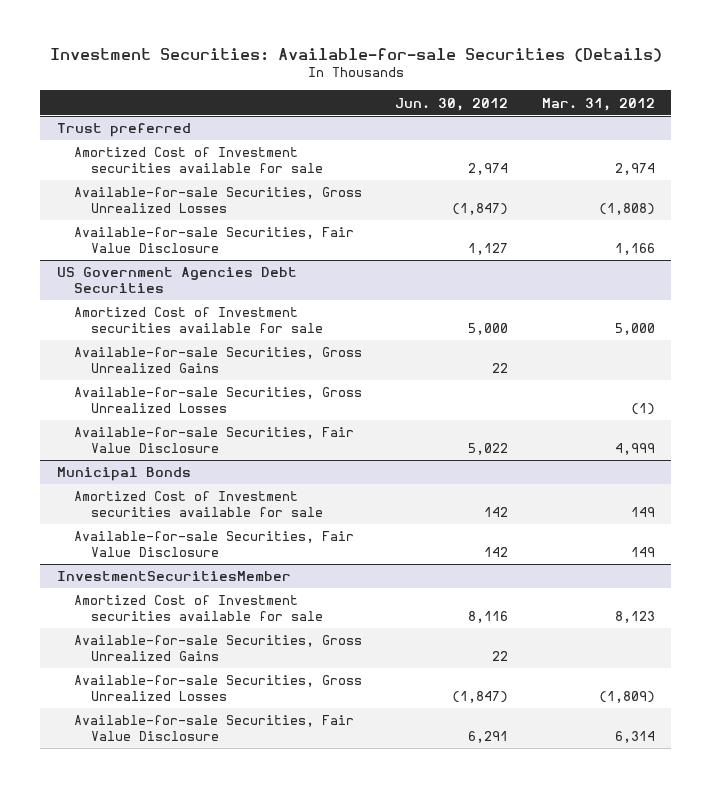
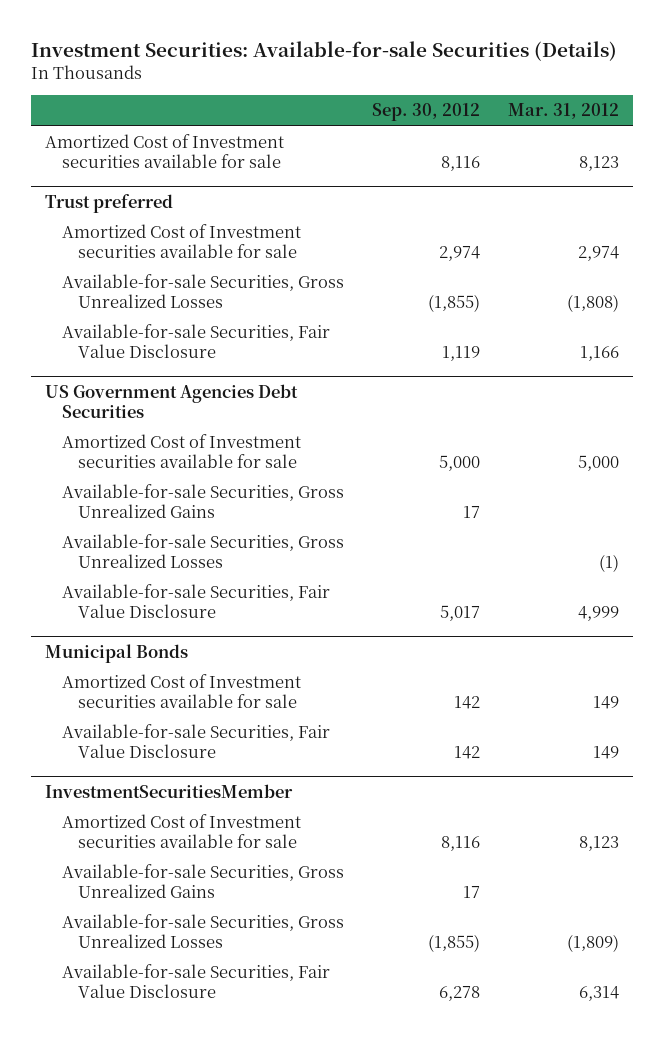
- | Jun. 30, 2012 | Mar. 31, 2012
+ | Sep. 30, 2012 | Mar. 31, 2012
+ Amortized Cost of Investment securities available for sale | 8,116 | 8,123

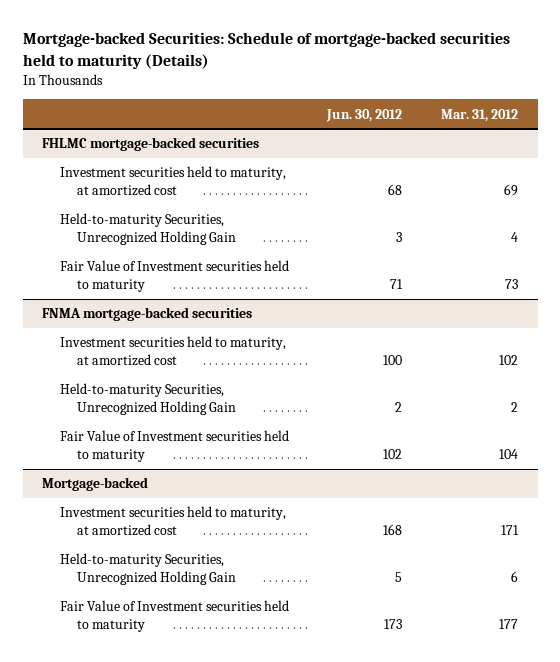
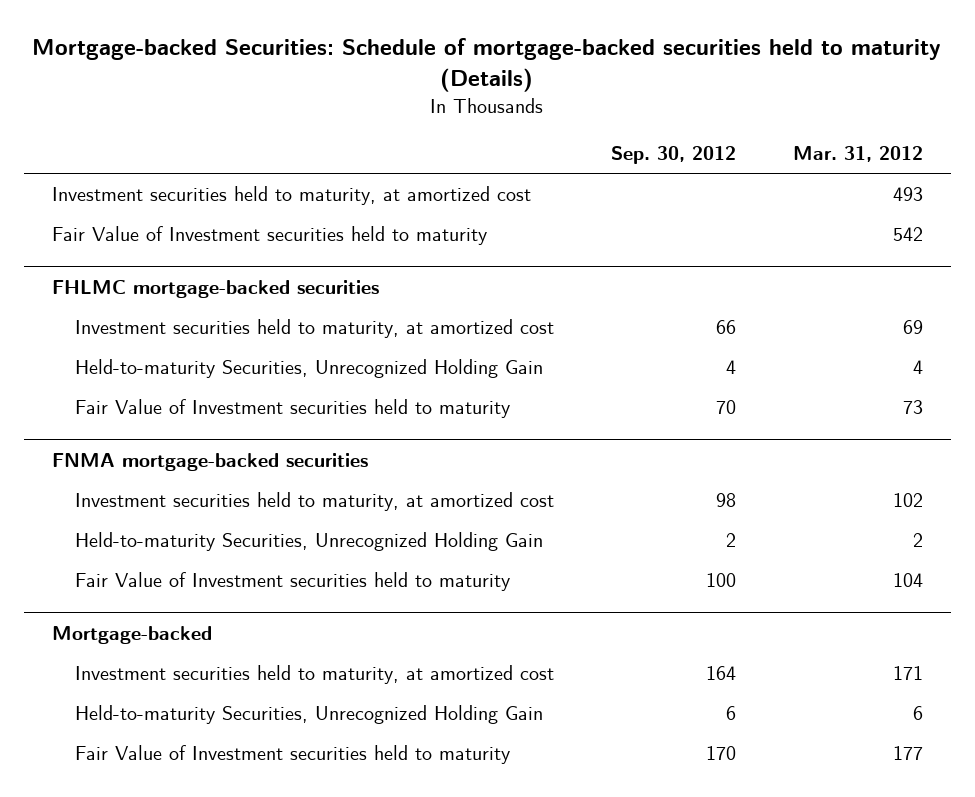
- | Jun. 30, 2012 | Mar. 31, 2012
+ | Sep. 30, 2012 | Mar. 31, 2012
+ Investment securities held to maturity, at amortized cost | | 493
+ Fair Value of Investment securities held to maturity | | 542

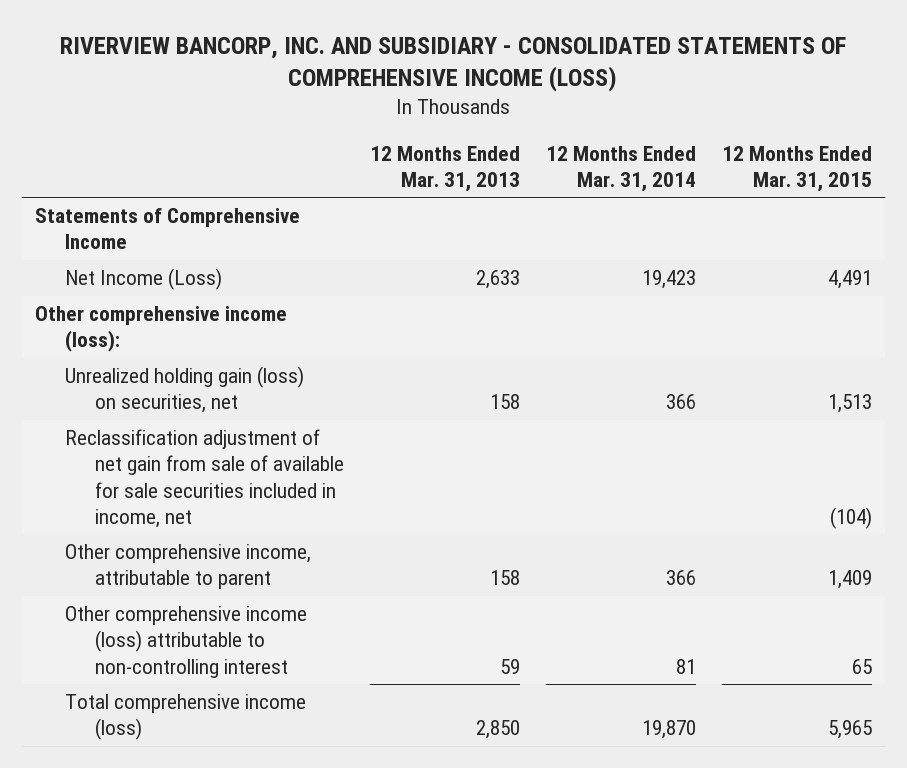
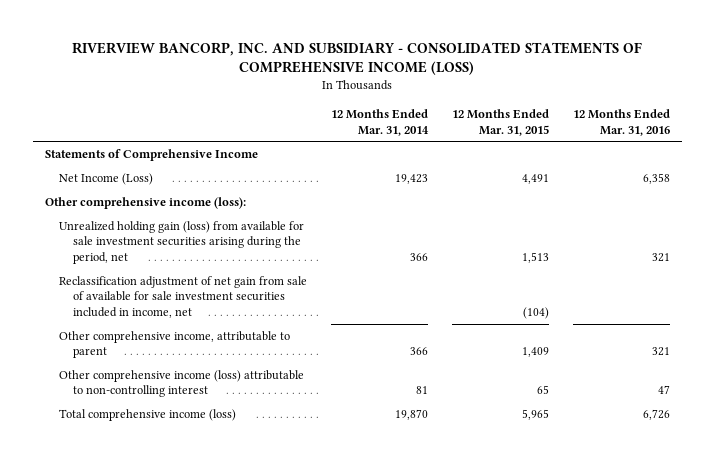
- | 12 Months Ended Mar. 31, 2013 | 12 Months Ended Mar. 31, 2014 | 12 Months Ended Mar. 31, 2015
+ | 12 Months Ended Mar. 31, 2014 | 12 Months Ended Mar. 31, 2015 | 12 Months Ended Mar. 31, 2016
- Unrealized holding gain (loss) on securities, net | 158 | 366 | 1,513
- Reclassification adjustment of net gain from sale of available for sale securities included in income, net | | | (104)
+ Unrealized holding gain (loss) from available for sale investment securities arising during the period, net | 366 | 1,513 | 321
+ Reclassification adjustment of net gain from sale of available for sale investment securities included in income, net | | (104) |

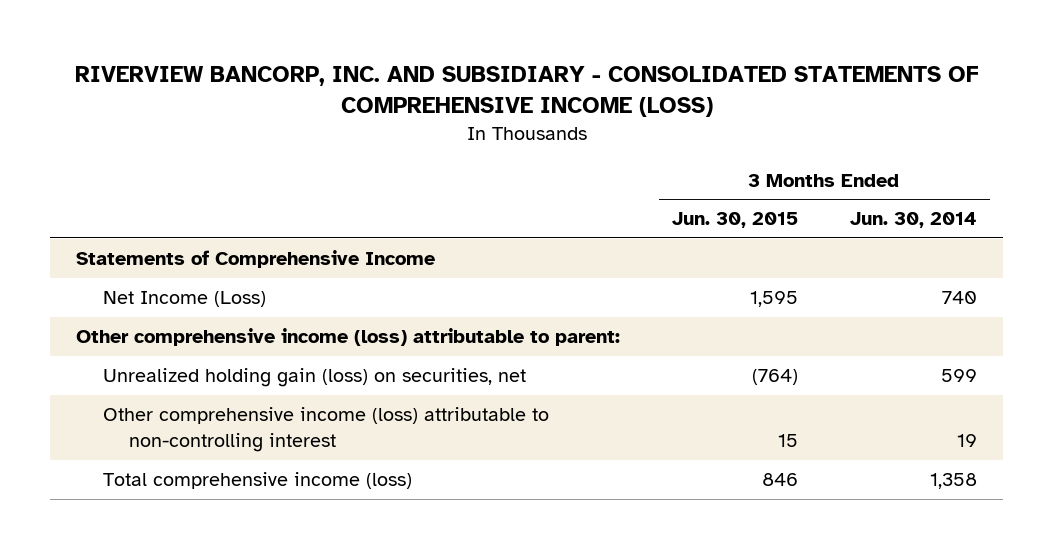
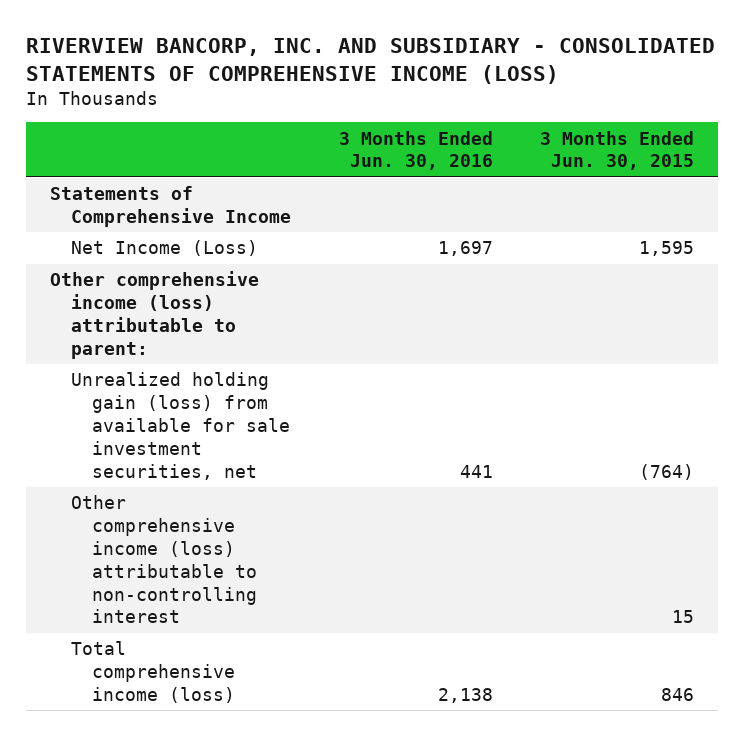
- | 3 Months Ended Jun. 30, 2015 | 3 Months Ended Jun. 30, 2014
+ | 3 Months Ended Jun. 30, 2016 | 3 Months Ended Jun. 30, 2015
- Unrealized holding gain (loss) on securities, net | (764) | 599
+ Unrealized holding gain (loss) from available for sale investment securities, net | 441 | (764)

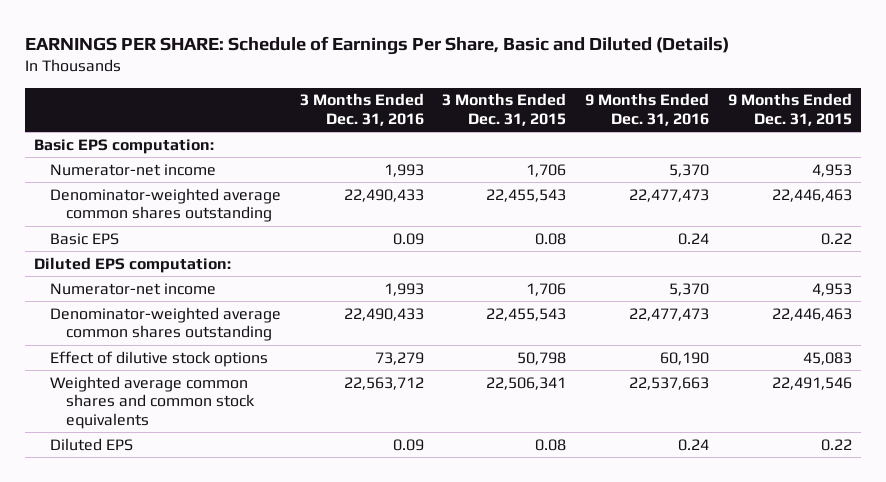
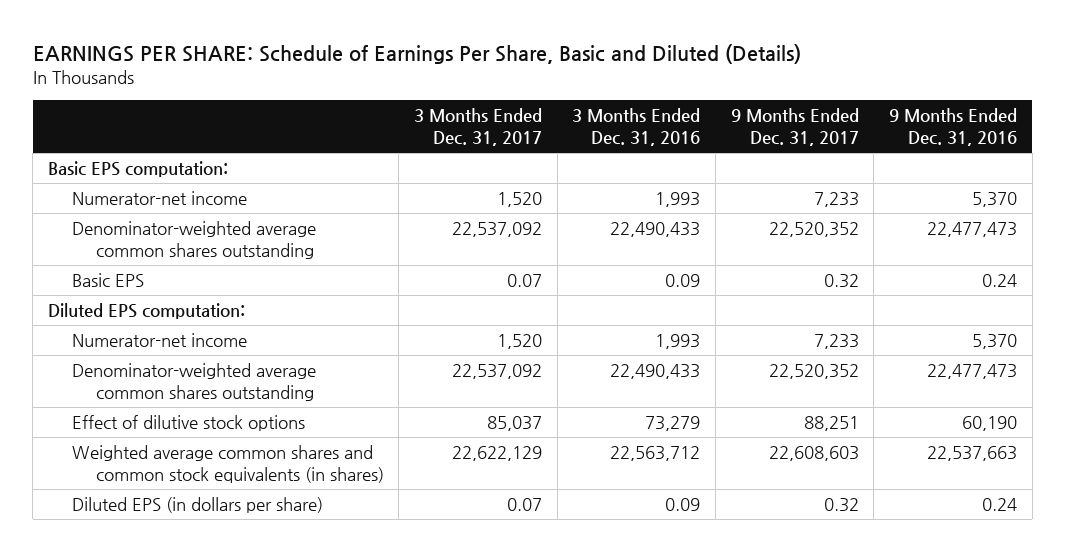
- | 3 Months Ended Dec. 31, 2016 | 3 Months Ended Dec. 31, 2015 | 9 Months Ended Dec. 31, 2016 | 9 Months Ended Dec. 31, 2015
+ | 3 Months Ended Dec. 31, 2017 | 3 Months Ended Dec. 31, 2016 | 9 Months Ended Dec. 31, 2017 | 9 Months Ended Dec. 31, 2016
- Weighted average common shares and common stock equivalents | 22,563,712 | 22,506,341 | 22,537,663 | 22,491,546
- Diluted EPS | 0.09 | 0.08 | 0.24 | 0.22
+ Weighted average common shares and common stock equivalents (in shares) | 22,622,129 | 22,563,712 | 22,608,603 | 22,537,663
+ Diluted EPS (in dollars per share) | 0.07 | 0.09 | 0.32 | 0.24

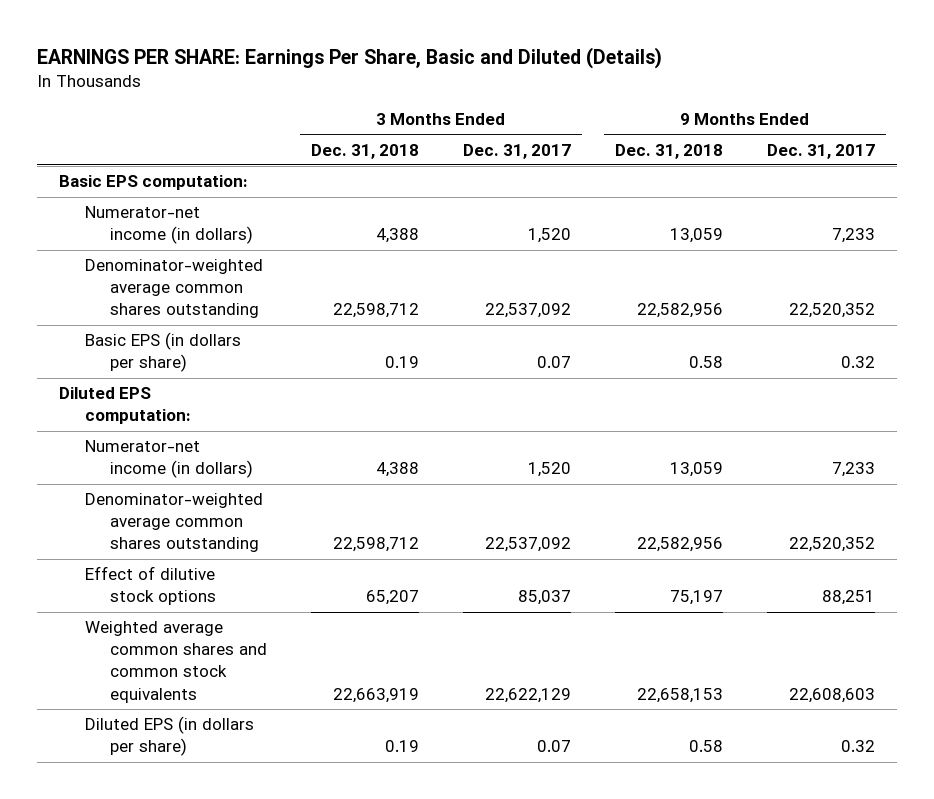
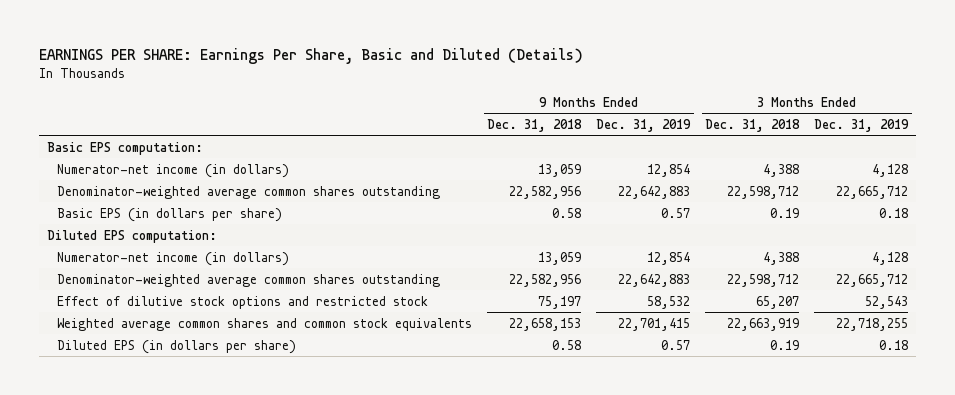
- | 3 Months Ended Dec. 31, 2018 | 3 Months Ended Dec. 31, 2017 | 9 Months Ended Dec. 31, 2018 | 9 Months Ended Dec. 31, 2017
+ | 9 Months Ended Dec. 31, 2018 | 9 Months Ended Dec. 31, 2019 | 3 Months Ended Dec. 31, 2018 | 3 Months Ended Dec. 31, 2019
- Effect of dilutive stock options | 65,207 | 85,037 | 75,197 | 88,251
+ Effect of dilutive stock options and restricted stock | 75,197 | 58,532 | 65,207 | 52,543

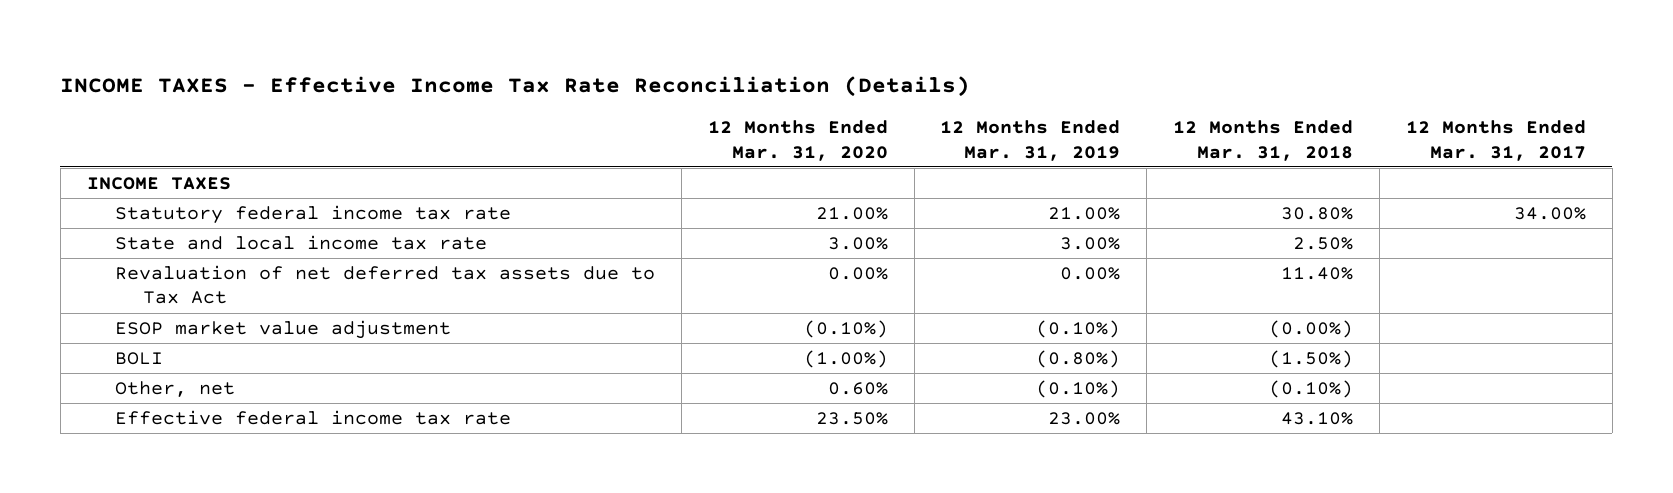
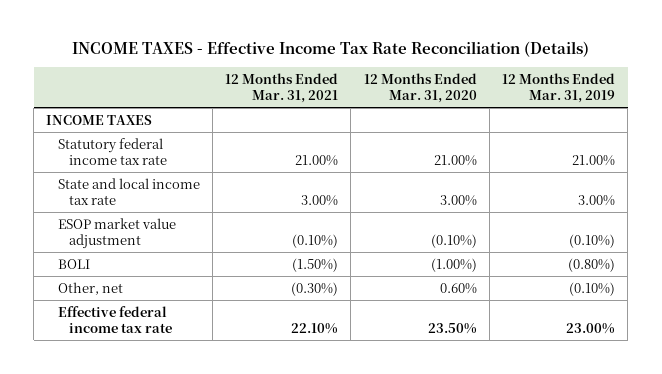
- | 12 Months Ended Mar. 31, 2020 | 12 Months Ended Mar. 31, 2019 | 12 Months Ended Mar. 31, 2018 | 12 Months Ended Mar. 31, 2017
+ | 12 Months Ended Mar. 31, 2021 | 12 Months Ended Mar. 31, 2020 | 12 Months Ended Mar. 31, 2019
- Revaluation of net deferred tax assets due to Tax Act | 0.00% | 0.00% | 11.40% |

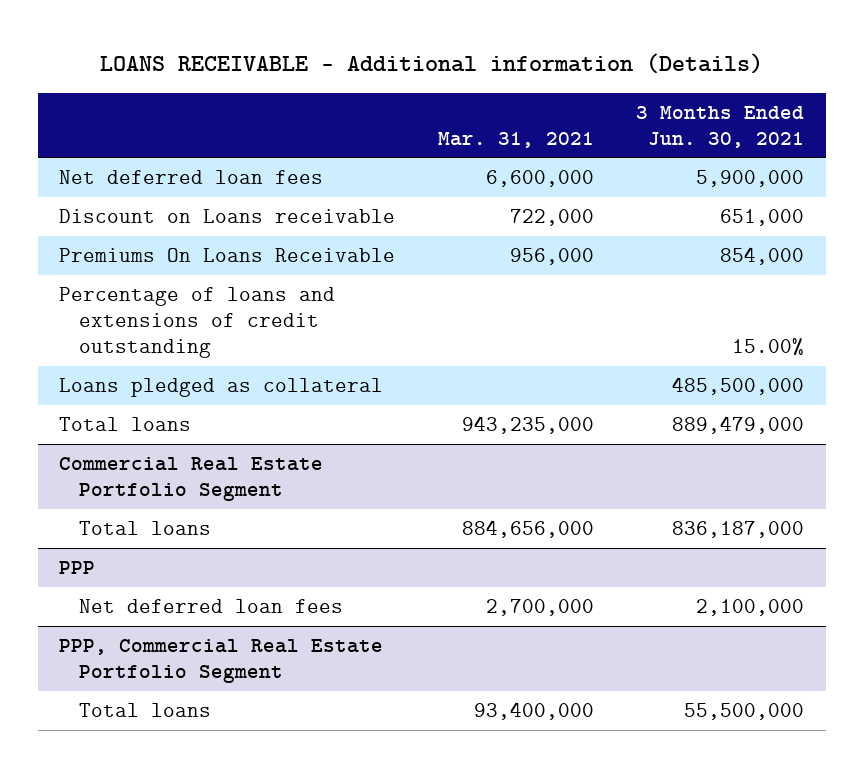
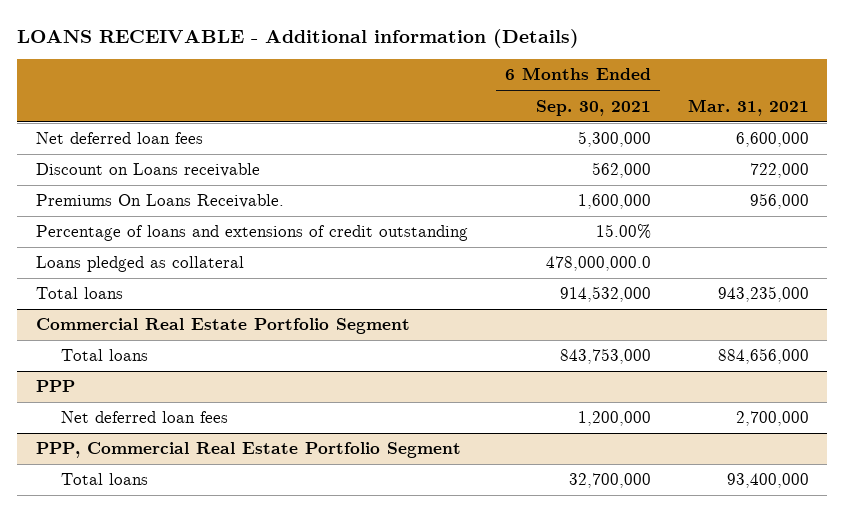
- | Mar. 31, 2021 | 3 Months Ended Jun. 30, 2021
+ | 6 Months Ended Sep. 30, 2021 | Mar. 31, 2021
- Premiums On Loans Receivable | 956,000 | 854,000
+ Premiums On Loans Receivable. | 1,600,000 | 956,000

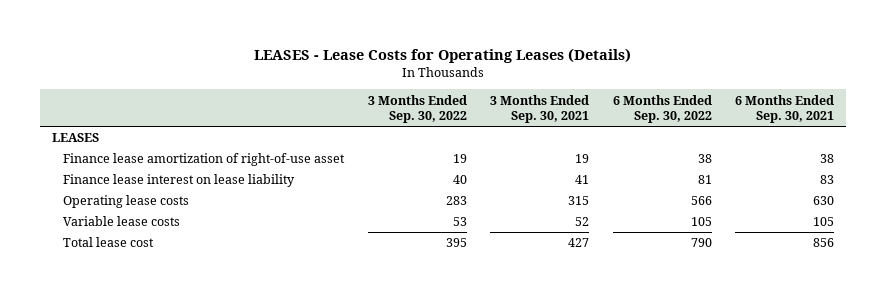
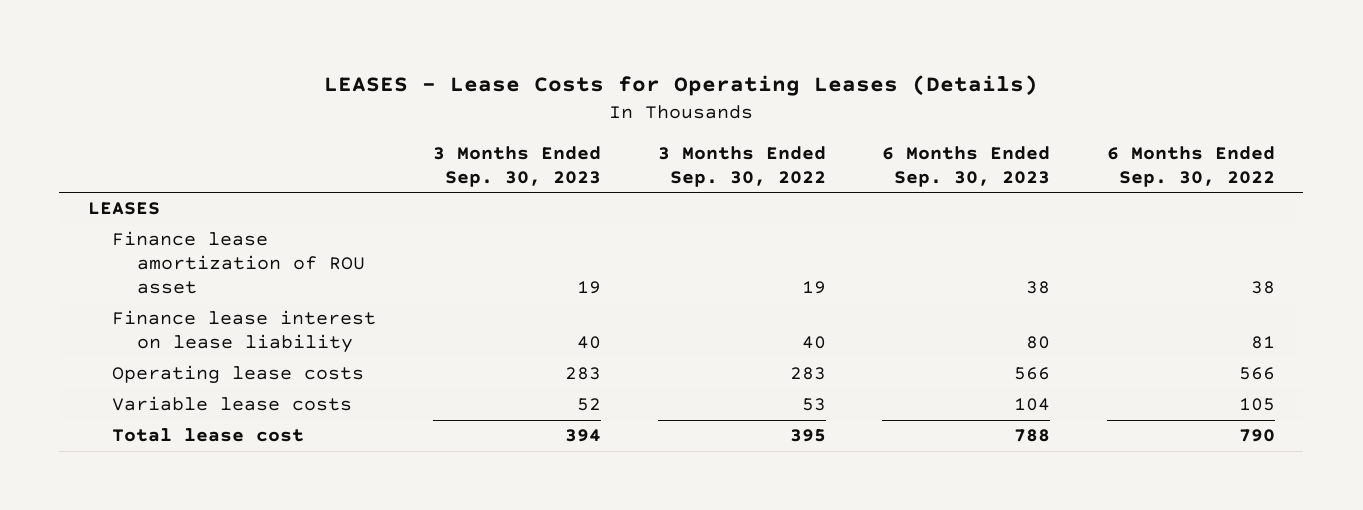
- | 3 Months Ended Sep. 30, 2022 | 3 Months Ended Sep. 30, 2021 | 6 Months Ended Sep. 30, 2022 | 6 Months Ended Sep. 30, 2021
+ | 3 Months Ended Sep. 30, 2023 | 3 Months Ended Sep. 30, 2022 | 6 Months Ended Sep. 30, 2023 | 6 Months Ended Sep. 30, 2022
- Finance lease amortization of right-of-use asset | 19 | 19 | 38 | 38
+ Finance lease amortization of ROU asset | 19 | 19 | 38 | 38

